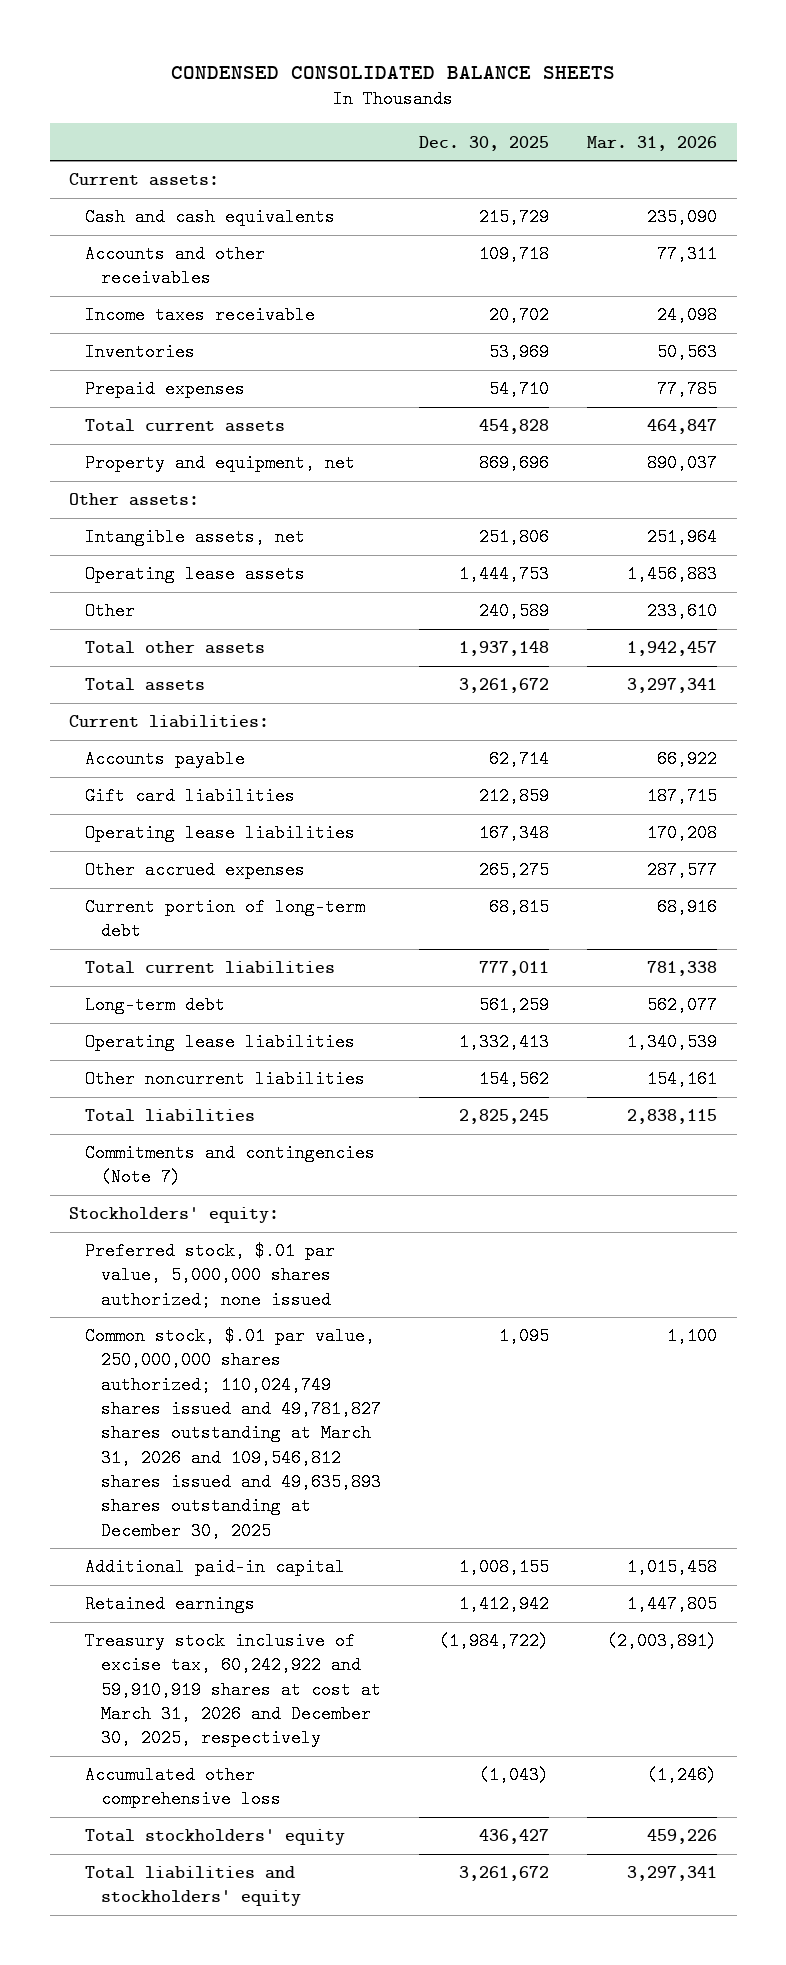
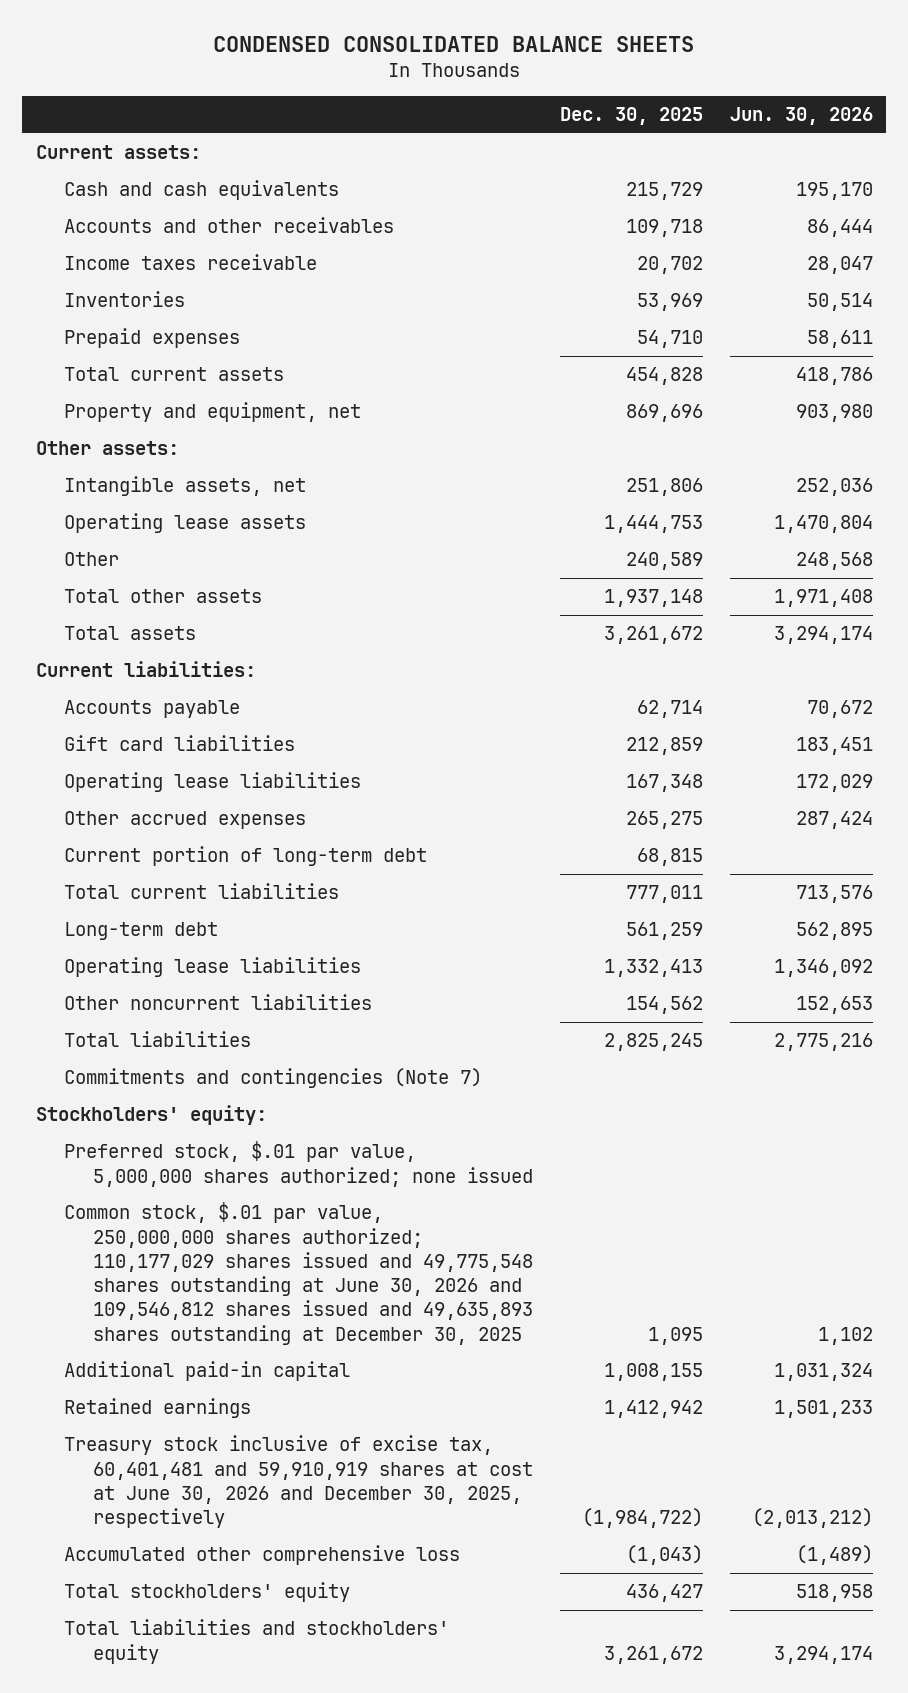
- | Dec. 30, 2025 | Mar. 31, 2026
+ | Dec. 30, 2025 | Jun. 30, 2026
- Common stock, $.01 par value, 250,000,000 shares authorized; 110,024,749 shares issued and 49,781,827 shares outstanding at March 31, 2026 and 109,546,812 shares issued and 49,635,893 shares outstanding at December 30, 2025 | 1,095 | 1,100
+ Common stock, $.01 par value, 250,000,000 shares authorized; 110,177,029 shares issued and 49,775,548 shares outstanding at June 30, 2026 and 109,546,812 shares issued and 49,635,893 shares outstanding at December 30, 2025 | 1,095 | 1,102
- Treasury stock inclusive of excise tax, 60,242,922 and 59,910,919 shares at cost at March 31, 2026 and December 30, 2025, respectively | (1,984,722) | (2,003,891)
+ Treasury stock inclusive of excise tax, 60,401,481 and 59,910,919 shares at cost at June 30, 2026 and December 30, 2025, respectively | (1,984,722) | (2,013,212)

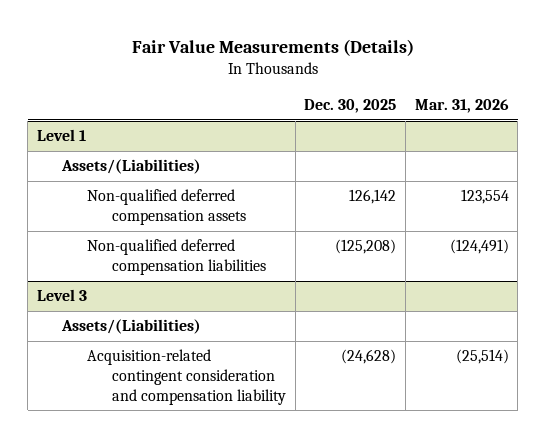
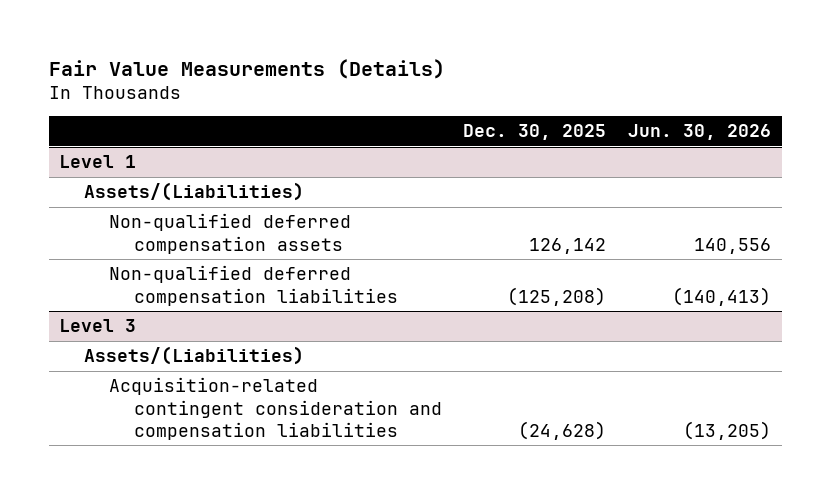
- | Dec. 30, 2025 | Mar. 31, 2026
+ | Dec. 30, 2025 | Jun. 30, 2026
@ Level 3
- Acquisition-related contingent consideration and compensation liability | (24,628) | (25,514)
+ Acquisition-related contingent consideration and compensation liabilities | (24,628) | (13,205)

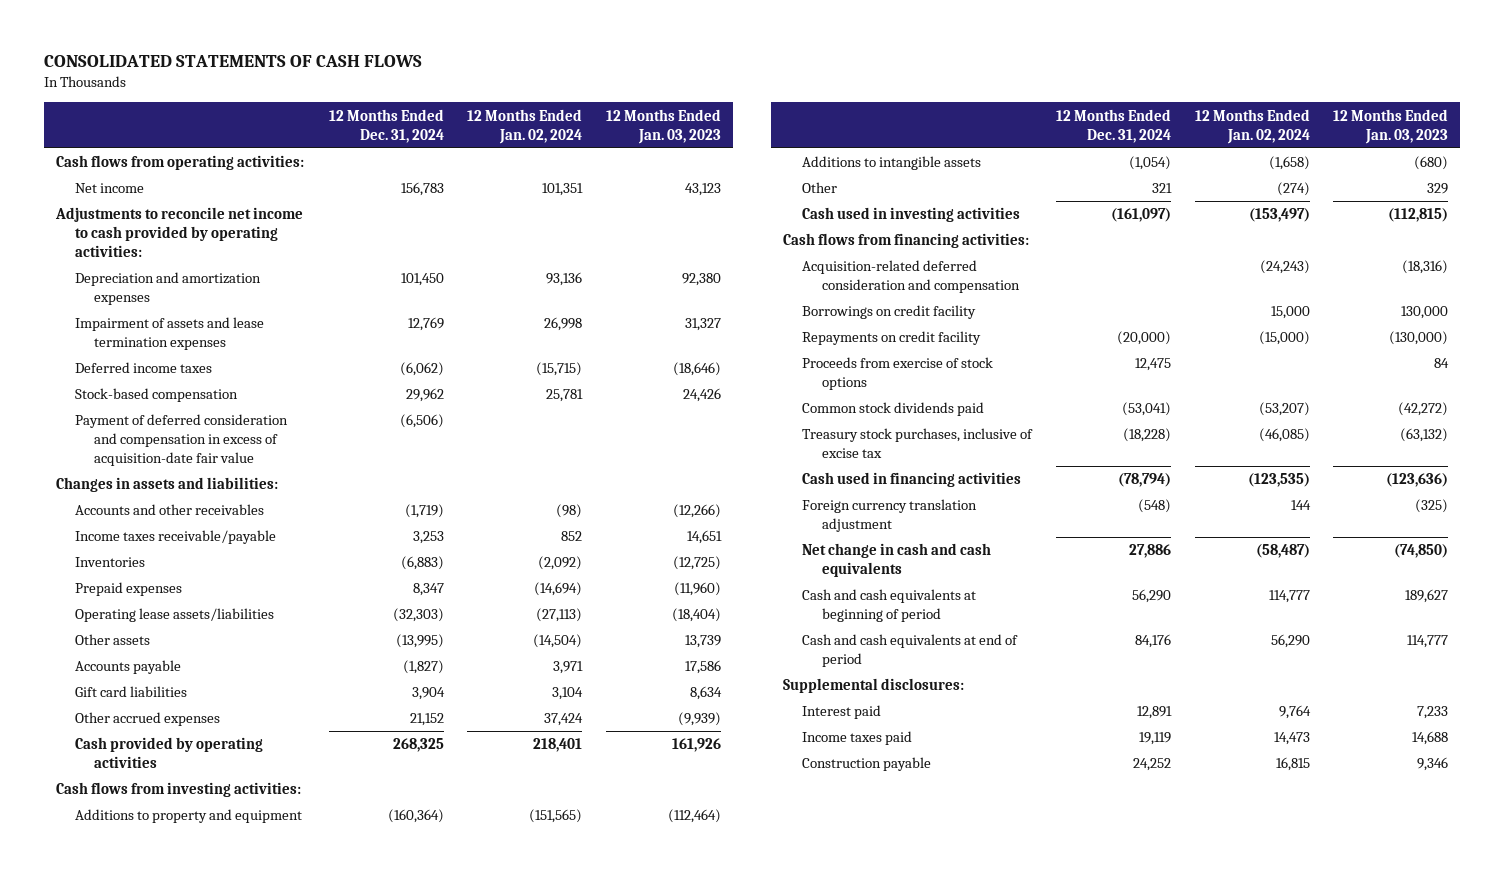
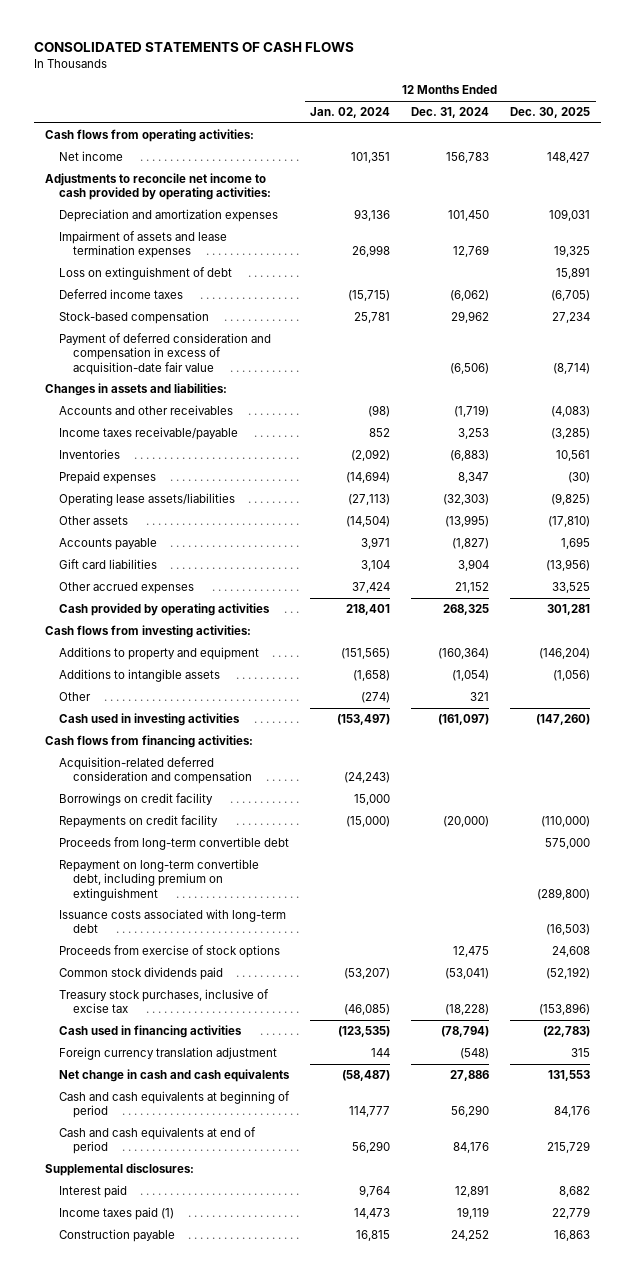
- | 12 Months Ended Dec. 31, 2024 | 12 Months Ended Jan. 02, 2024 | 12 Months Ended Jan. 03, 2023
+ | 12 Months Ended Jan. 02, 2024 | 12 Months Ended Dec. 31, 2024 | 12 Months Ended Dec. 30, 2025
+ Loss on extinguishment of debt | | | 15,891
+ Proceeds from long-term convertible debt | | | 575,000
+ Repayment on long-term convertible debt, including premium on extinguishment | | | (289,800)
+ Issuance costs associated with long-term debt | | | (16,503)
- Income taxes paid | 19,119 | 14,473 | 14,688
+ Income taxes paid (1) | 14,473 | 19,119 | 22,779

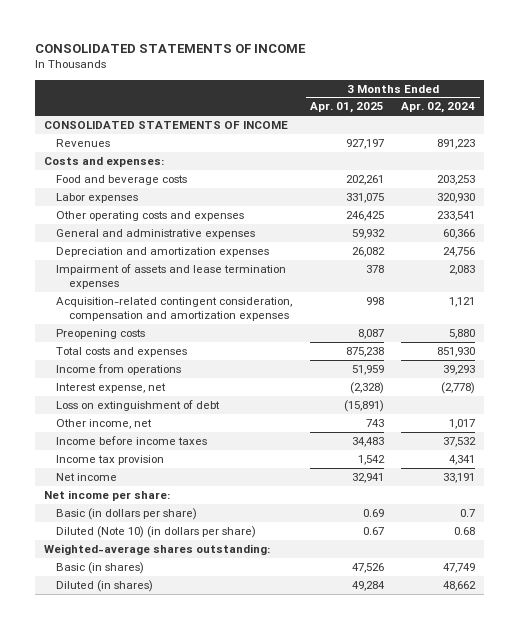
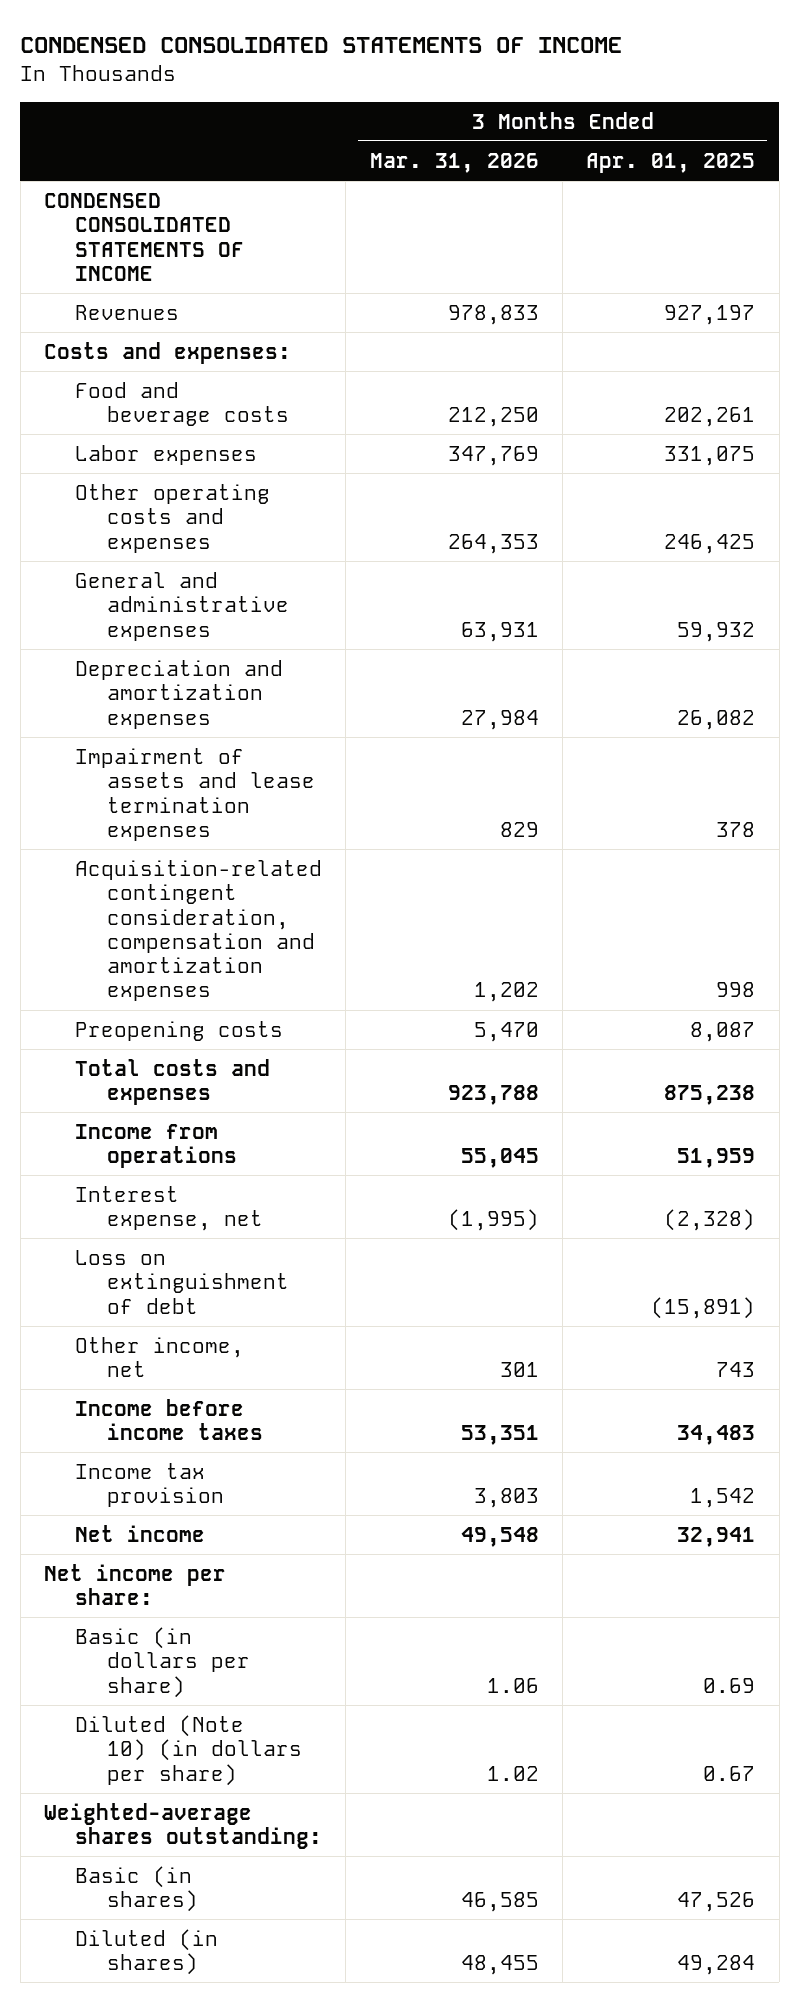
- CONSOLIDATED STATEMENTS OF INCOME
+ CONDENSED CONSOLIDATED STATEMENTS OF INCOME
- | 3 Months Ended Apr. 01, 2025 | 3 Months Ended Apr. 02, 2024
+ | 3 Months Ended Mar. 31, 2026 | 3 Months Ended Apr. 01, 2025
- CONSOLIDATED STATEMENTS OF INCOME
+ CONDENSED CONSOLIDATED STATEMENTS OF INCOME

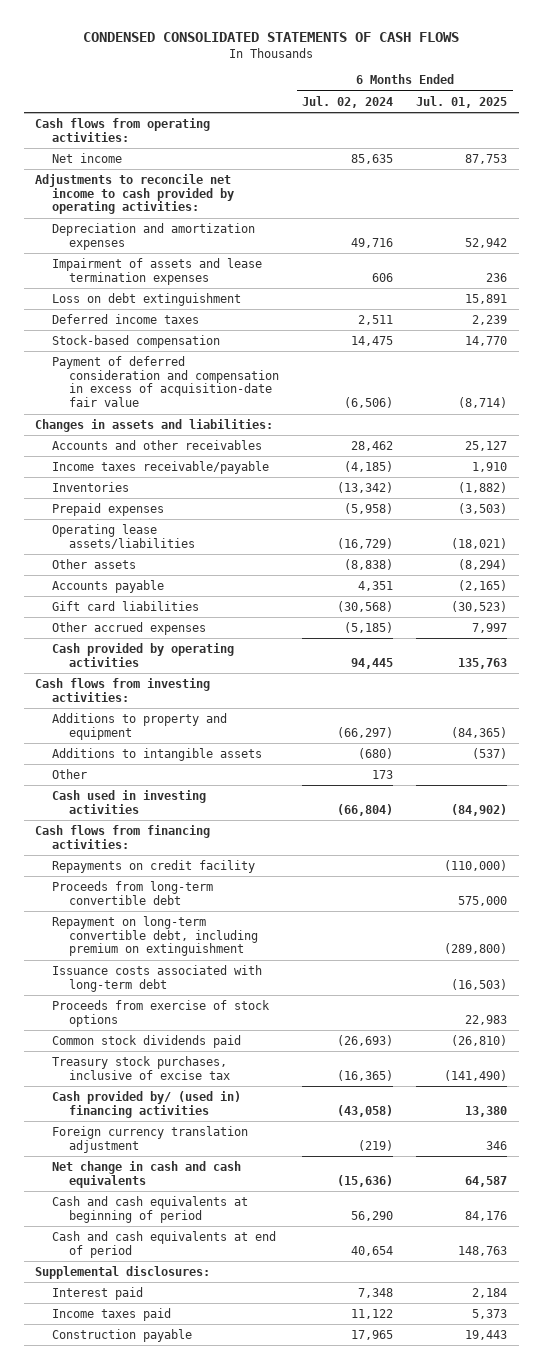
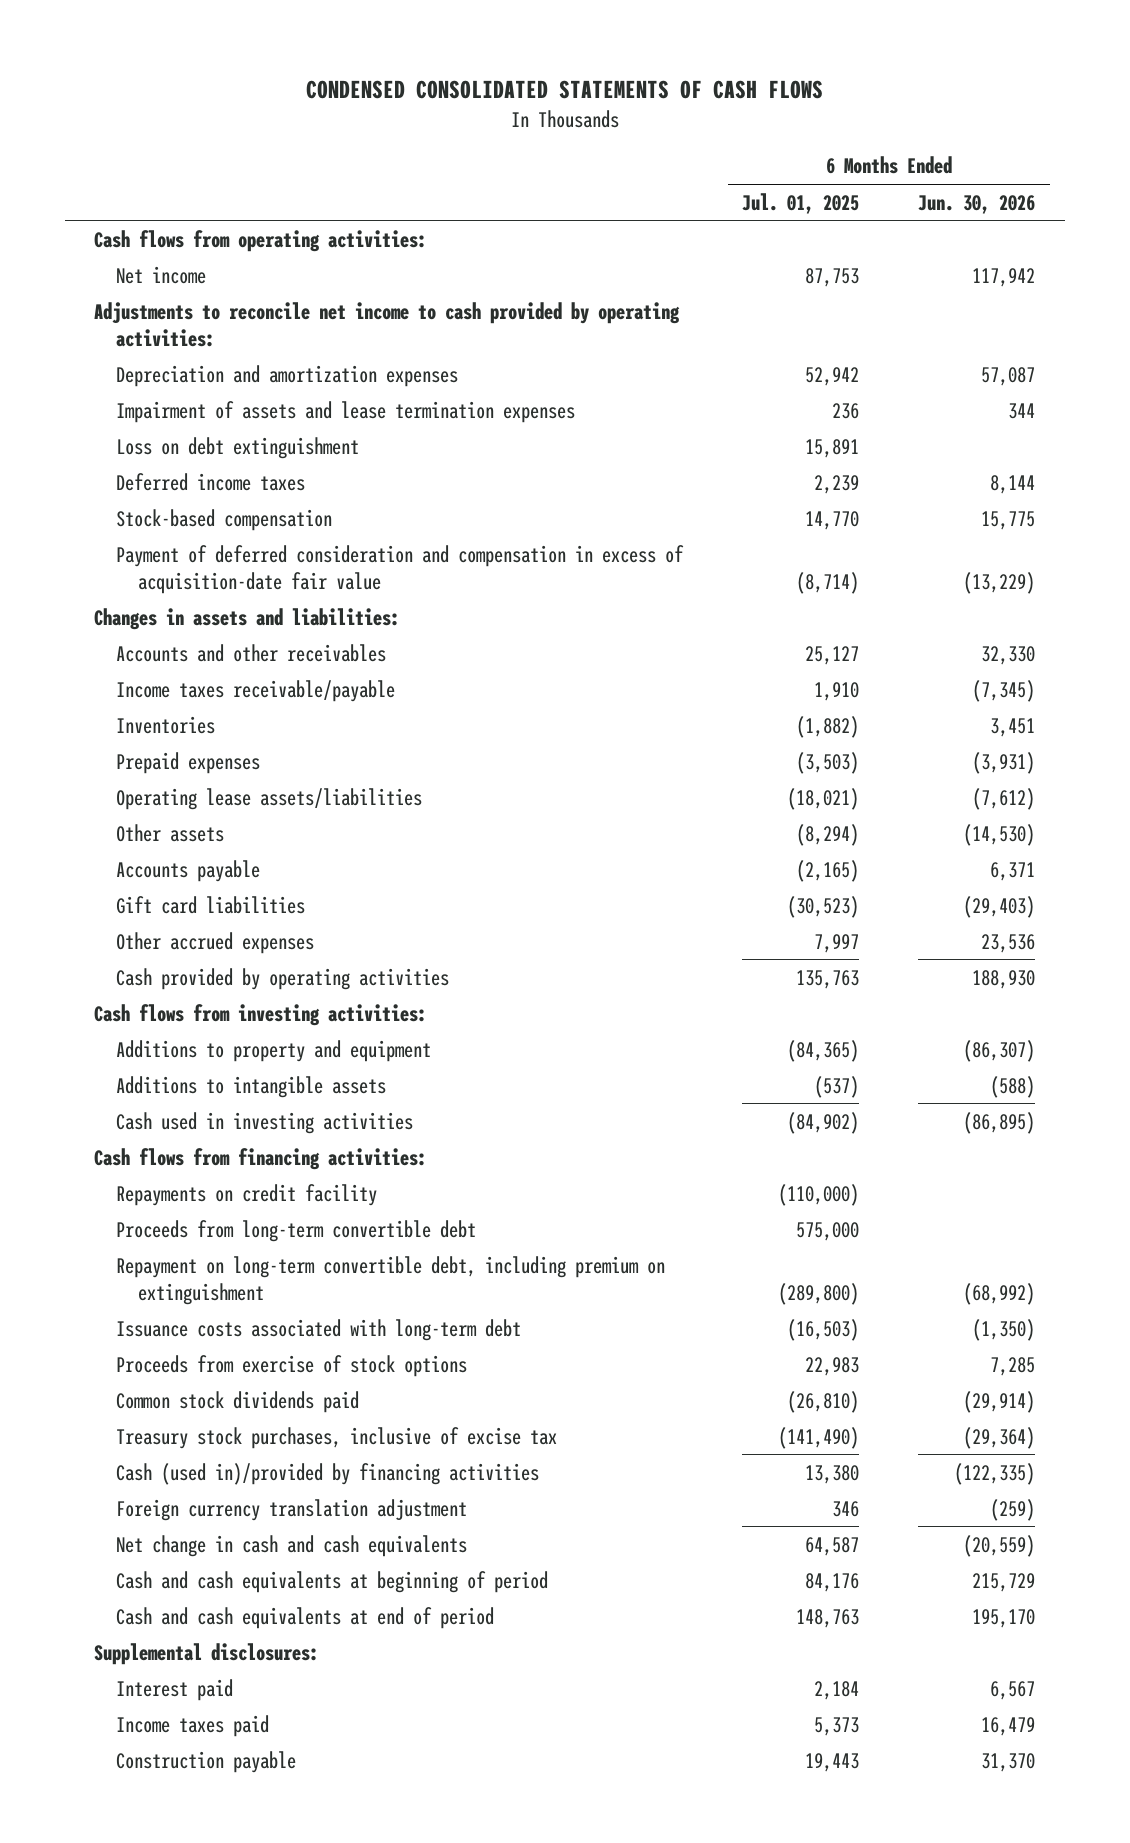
- | 6 Months Ended Jul. 02, 2024 | 6 Months Ended Jul. 01, 2025
+ | 6 Months Ended Jul. 01, 2025 | 6 Months Ended Jun. 30, 2026
- Other | 173 |
- Cash provided by/ (used in) financing activities | (43,058) | 13,380
+ Cash (used in)/provided by financing activities | 13,380 | (122,335)

